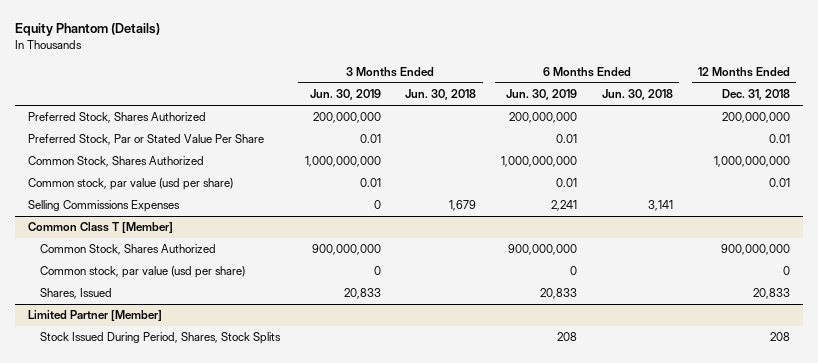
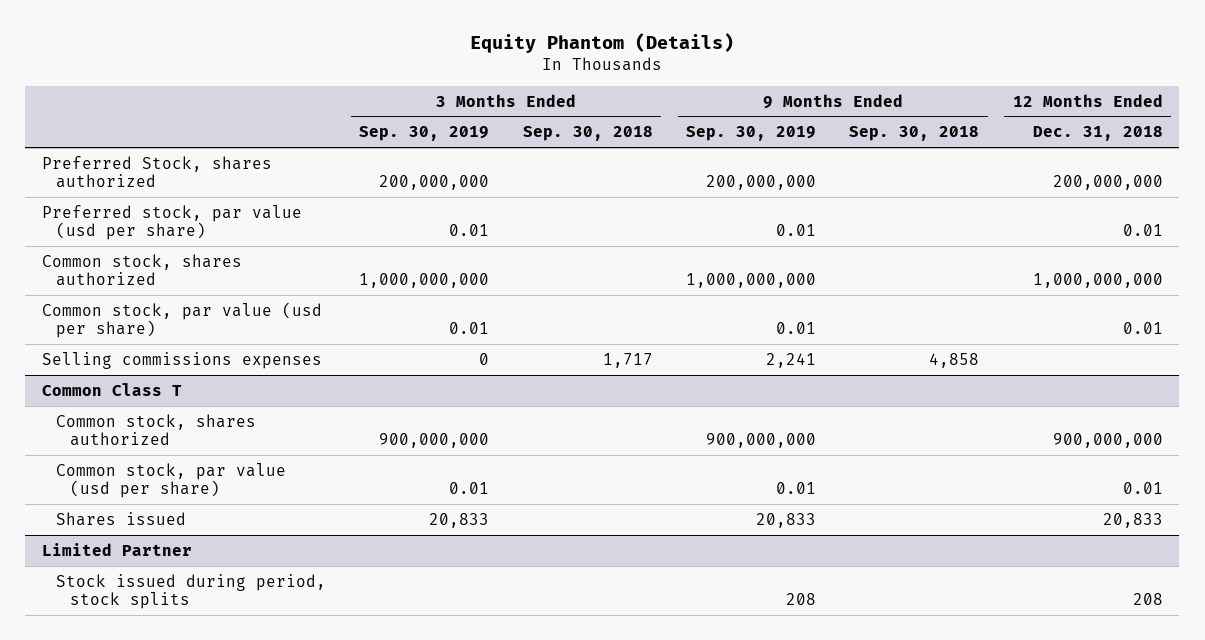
- | 3 Months Ended Jun. 30, 2019 | 3 Months Ended Jun. 30, 2018 | 6 Months Ended Jun. 30, 2019 | 6 Months Ended Jun. 30, 2018 | 12 Months Ended Dec. 31, 2018
+ | 3 Months Ended Sep. 30, 2019 | 3 Months Ended Sep. 30, 2018 | 9 Months Ended Sep. 30, 2019 | 9 Months Ended Sep. 30, 2018 | 12 Months Ended Dec. 31, 2018
- Preferred Stock, Shares Authorized | 200,000,000 | | 200,000,000 | | 200,000,000
- Preferred Stock, Par or Stated Value Per Share | 0.01 | | 0.01 | | 0.01
- Common Stock, Shares Authorized | 1,000,000,000 | | 1,000,000,000 | | 1,000,000,000
+ Preferred Stock, shares authorized | 200,000,000 | | 200,000,000 | | 200,000,000
+ Preferred stock, par value (usd per share) | 0.01 | | 0.01 | | 0.01
+ Common stock, shares authorized | 1,000,000,000 | | 1,000,000,000 | | 1,000,000,000
- Selling Commissions Expenses | 0 | 1,679 | 2,241 | 3,141 |
- Common Class T [Member]
- Common Stock, Shares Authorized | 900,000,000 | | 900,000,000 | | 900,000,000
- Common stock, par value (usd per share) | 0 | | 0 | | 0
- Shares, Issued | 20,833 | | 20,833 | | 20,833
- Limited Partner [Member]
- Stock Issued During Period, Shares, Stock Splits | | | 208 | | 208
+ Selling commissions expenses | 0 | 1,717 | 2,241 | 4,858 |
+ Common Class T
+ Common stock, shares authorized | 900,000,000 | | 900,000,000 | | 900,000,000
+ Common stock, par value (usd per share) | 0.01 | | 0.01 | | 0.01
+ Shares issued | 20,833 | | 20,833 | | 20,833
+ Limited Partner
+ Stock issued during period, stock splits | | | 208 | | 208

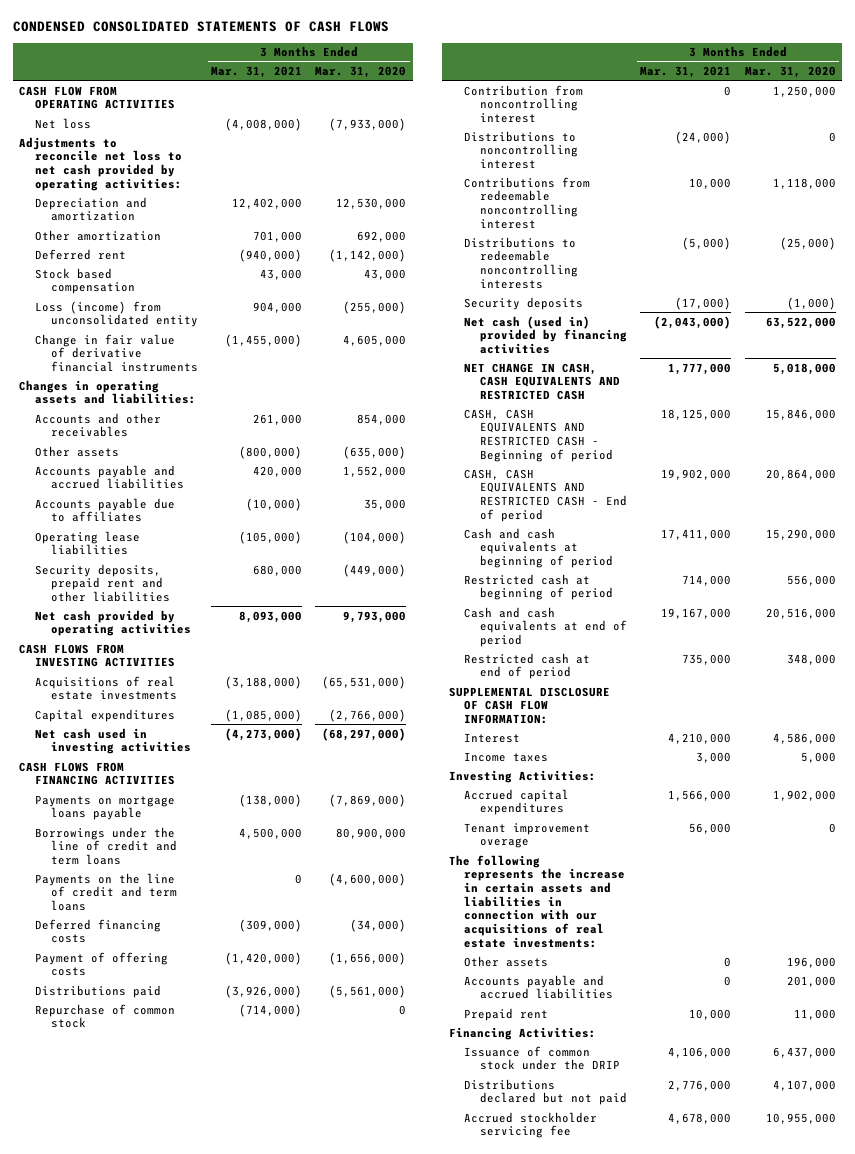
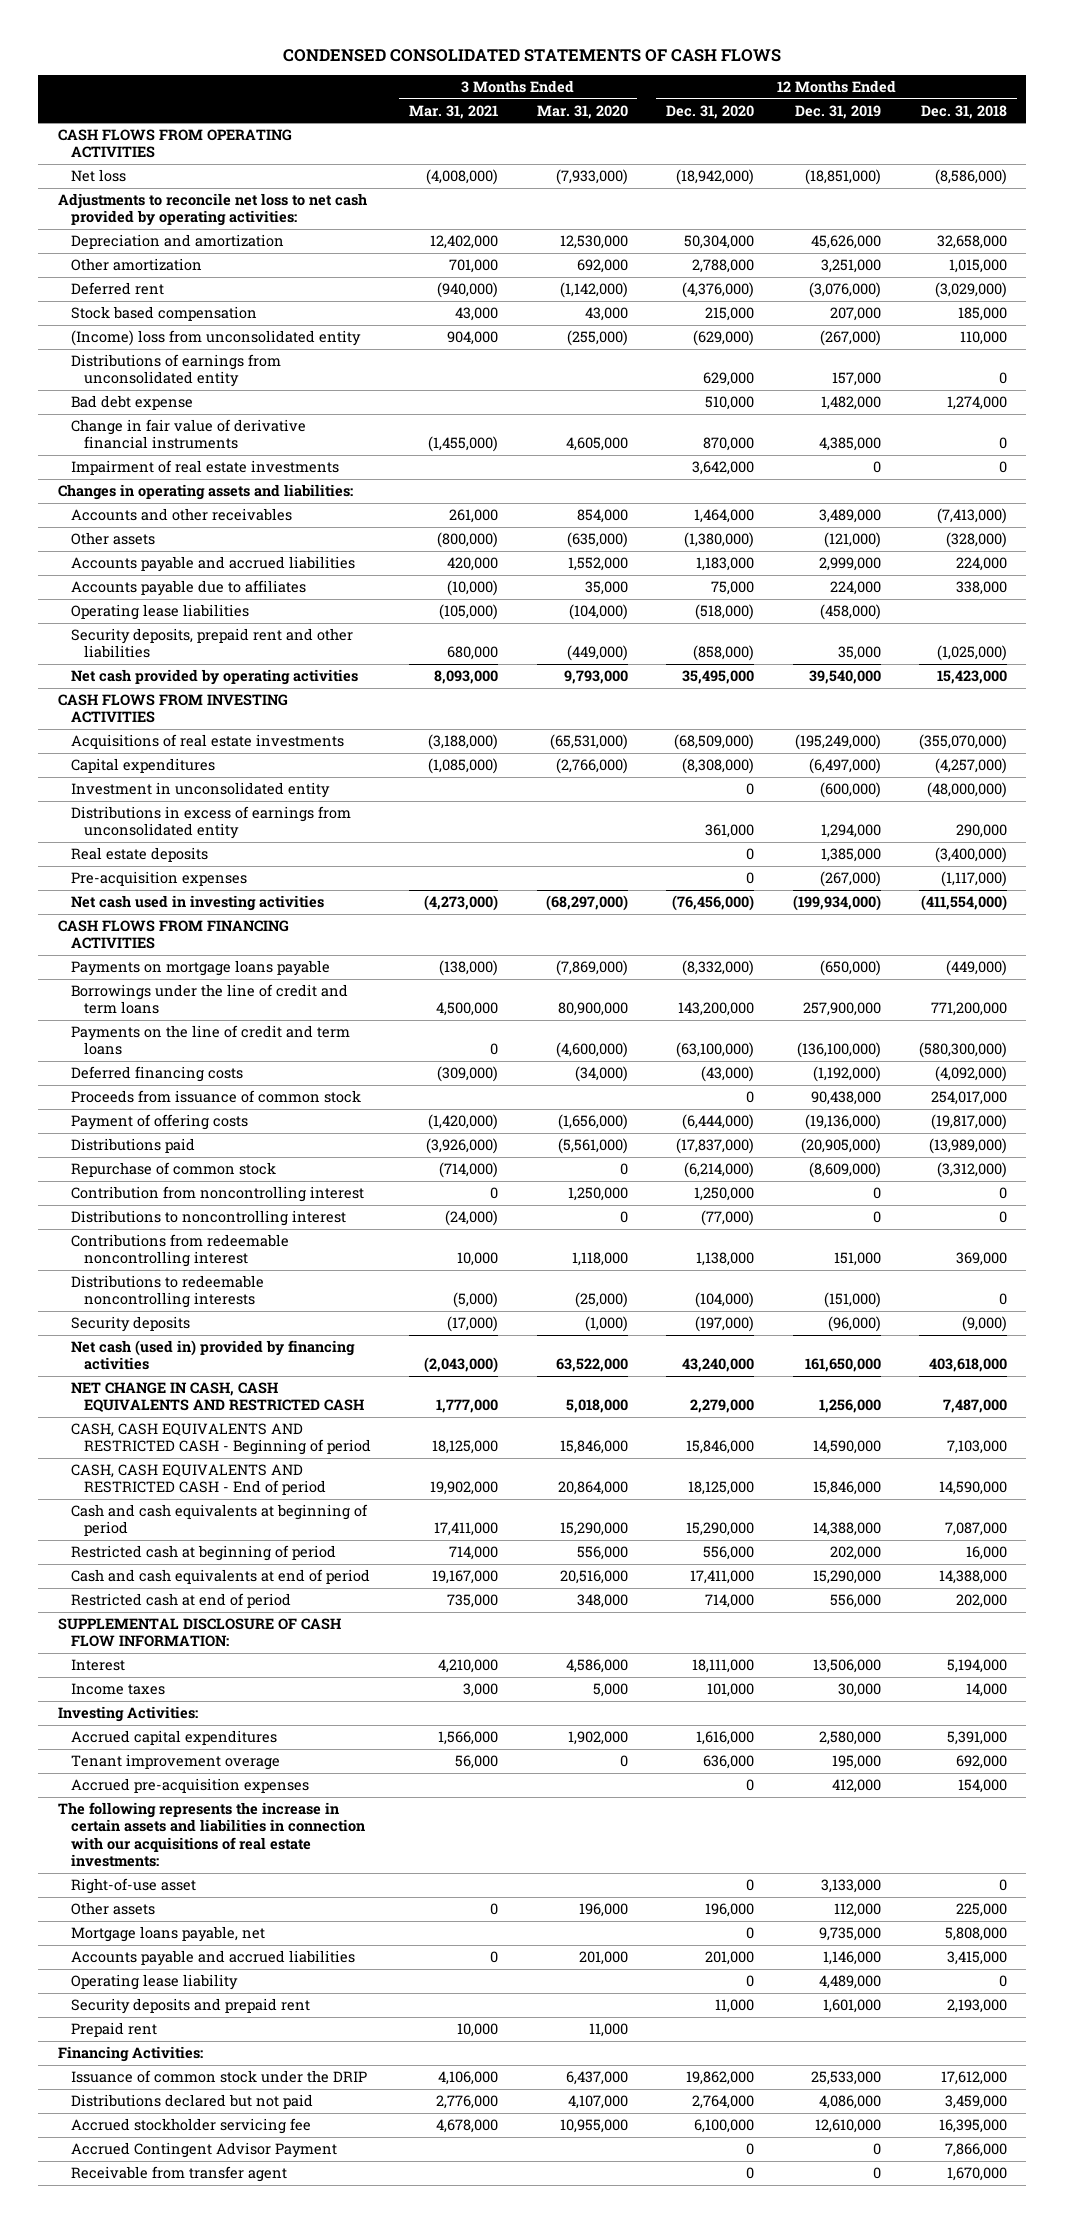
- | 3 Months Ended Mar. 31, 2021 | 3 Months Ended Mar. 31, 2020
+ | 3 Months Ended Mar. 31, 2021 | 3 Months Ended Mar. 31, 2020 | 12 Months Ended Dec. 31, 2020 | 12 Months Ended Dec. 31, 2019 | 12 Months Ended Dec. 31, 2018
- CASH FLOW FROM OPERATING ACTIVITIES
+ CASH FLOWS FROM OPERATING ACTIVITIES
- Loss (income) from unconsolidated entity | 904,000 | (255,000)
+ (Income) loss from unconsolidated entity | 904,000 | (255,000) | (629,000) | (267,000) | 110,000
+ Distributions of earnings from unconsolidated entity | | | 629,000 | 157,000 | 0
+ Bad debt expense | | | 510,000 | 1,482,000 | 1,274,000
+ Impairment of real estate investments | | | 3,642,000 | 0 | 0
+ Investment in unconsolidated entity | | | 0 | (600,000) | (48,000,000)
+ Distributions in excess of earnings from unconsolidated entity | | | 361,000 | 1,294,000 | 290,000
+ Real estate deposits | | | 0 | 1,385,000 | (3,400,000)
+ Pre-acquisition expenses | | | 0 | (267,000) | (1,117,000)
+ Proceeds from issuance of common stock | | | 0 | 90,438,000 | 254,017,000
+ Accrued pre-acquisition expenses | | | 0 | 412,000 | 154,000
+ Right-of-use asset | | | 0 | 3,133,000 | 0
+ Mortgage loans payable, net | | | 0 | 9,735,000 | 5,808,000
+ Operating lease liability | | | 0 | 4,489,000 | 0
+ Security deposits and prepaid rent | | | 11,000 | 1,601,000 | 2,193,000
+ Accrued Contingent Advisor Payment | | | 0 | 0 | 7,866,000
+ Receivable from transfer agent | | | 0 | 0 | 1,670,000

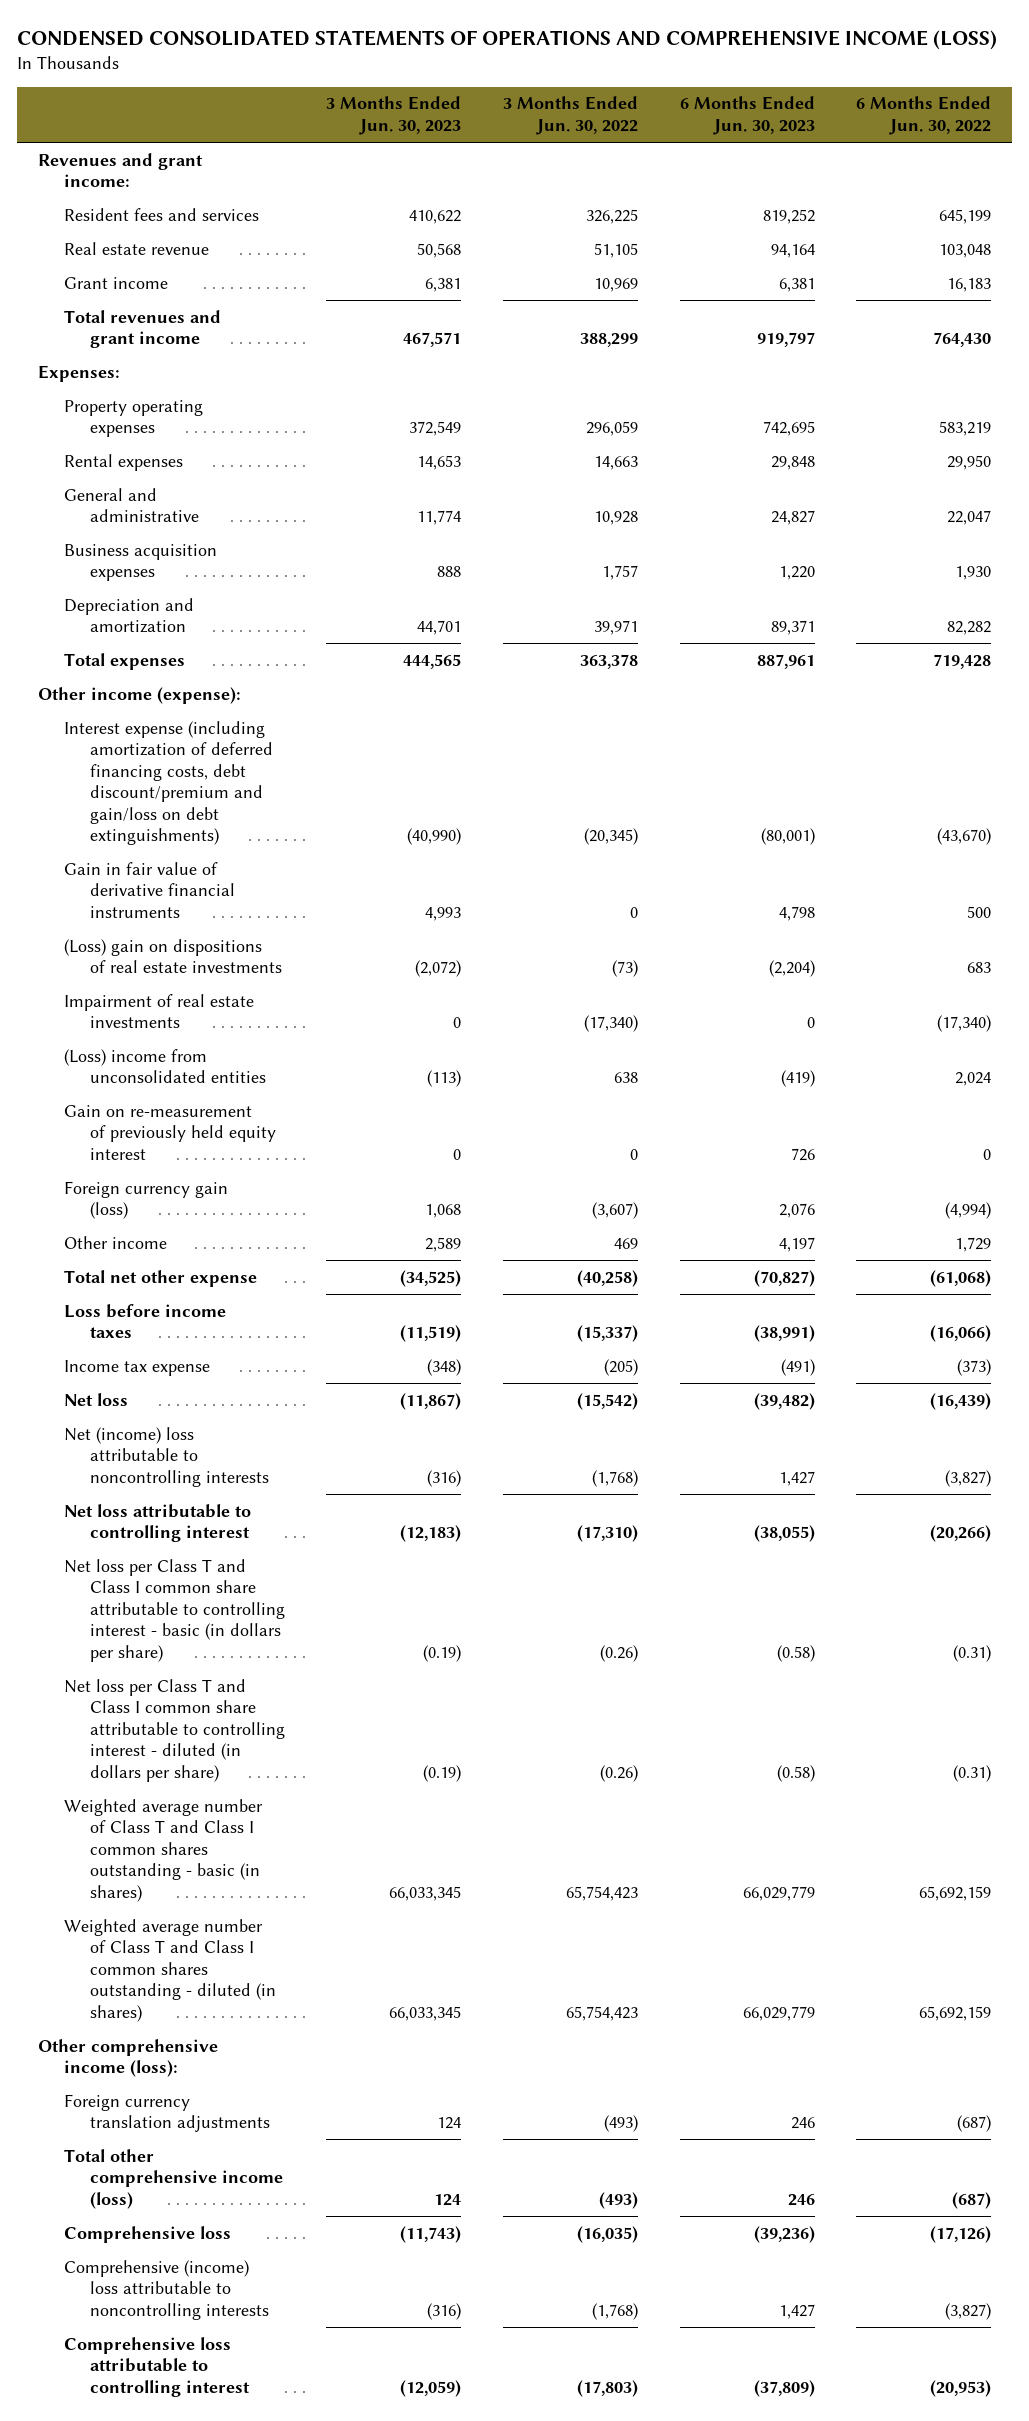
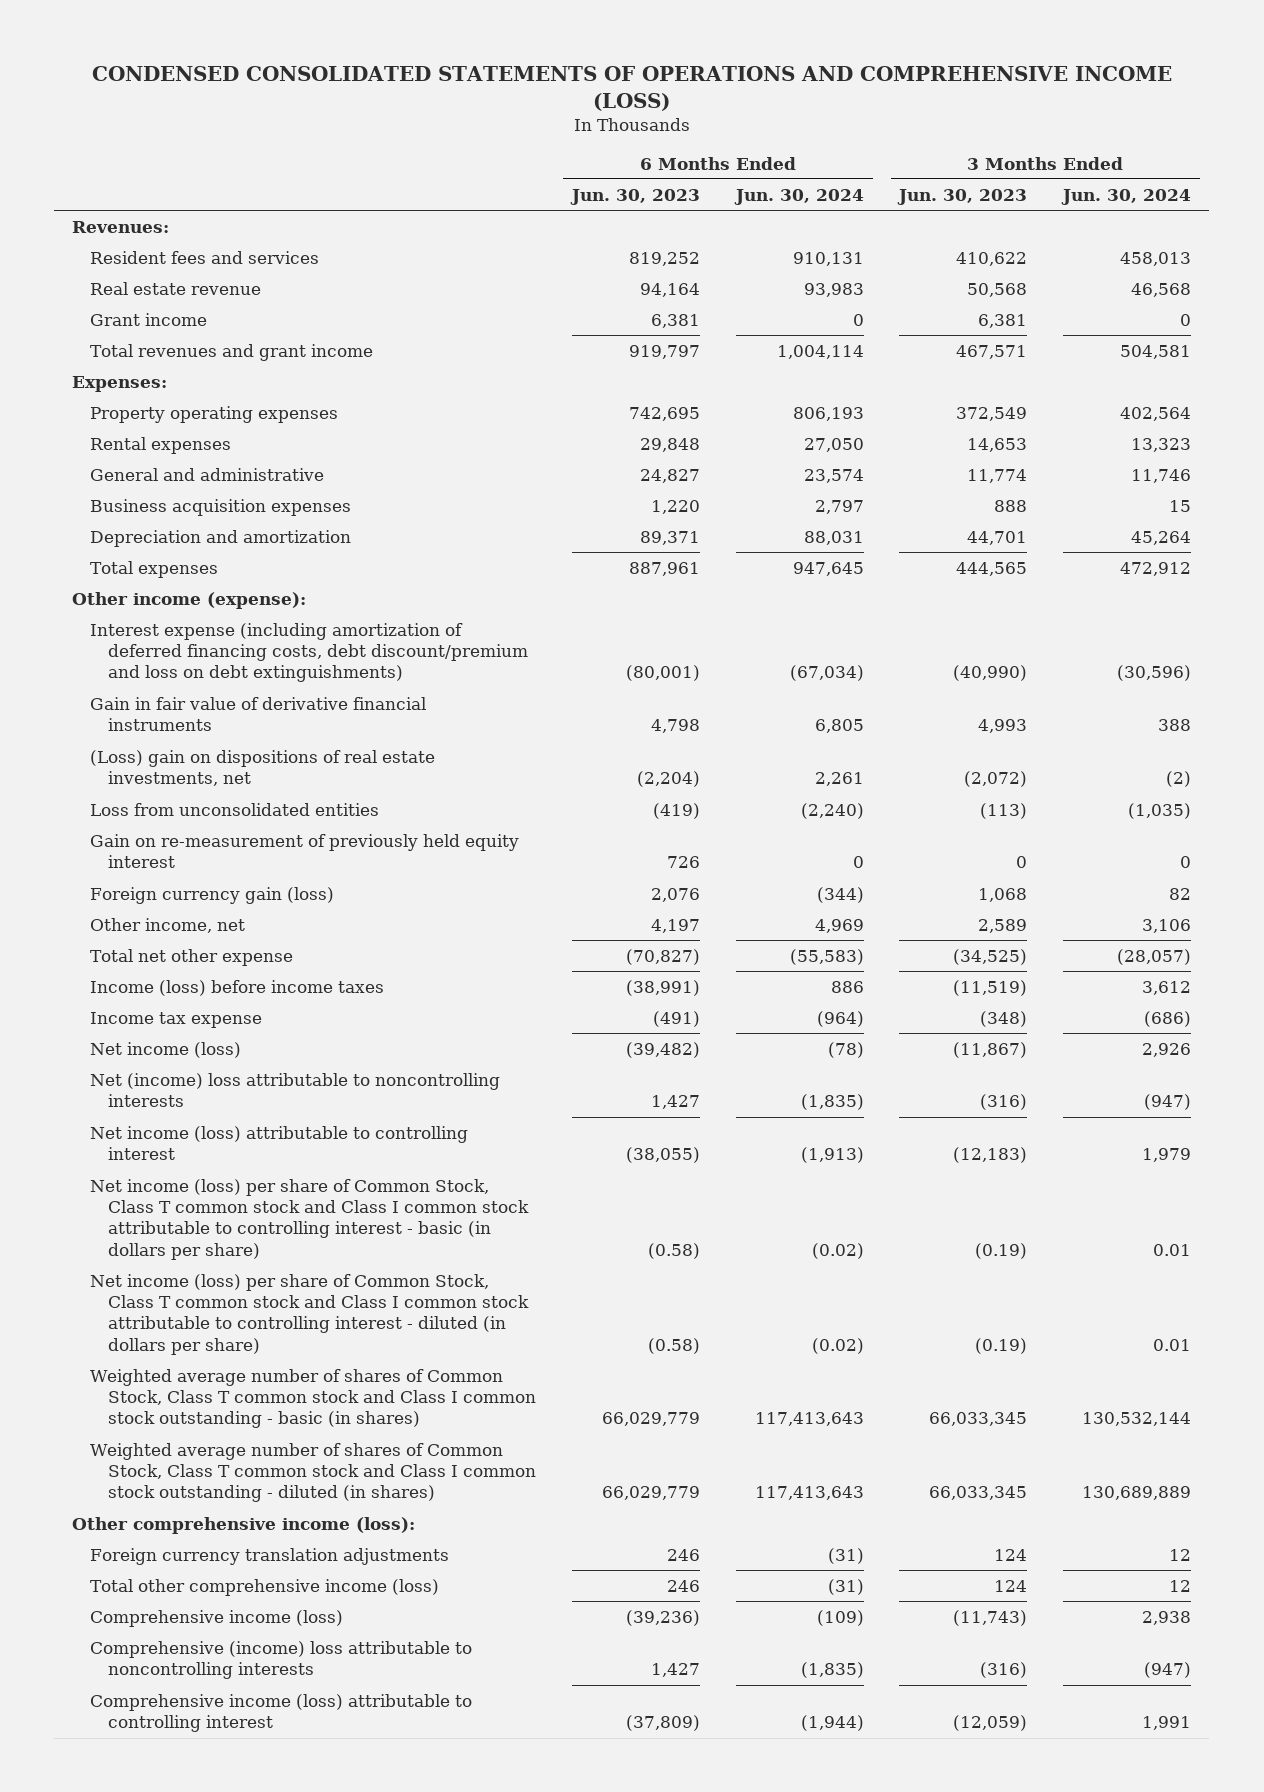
- | 3 Months Ended Jun. 30, 2023 | 3 Months Ended Jun. 30, 2022 | 6 Months Ended Jun. 30, 2023 | 6 Months Ended Jun. 30, 2022
+ | 6 Months Ended Jun. 30, 2023 | 6 Months Ended Jun. 30, 2024 | 3 Months Ended Jun. 30, 2023 | 3 Months Ended Jun. 30, 2024
- Revenues and grant income:
+ Revenues:
- Interest expense (including amortization of deferred financing costs, debt discount/premium and gain/loss on debt extinguishments) | (40,990) | (20,345) | (80,001) | (43,670)
+ Interest expense (including amortization of deferred financing costs, debt discount/premium and loss on debt extinguishments) | (80,001) | (67,034) | (40,990) | (30,596)
- (Loss) gain on dispositions of real estate investments | (2,072) | (73) | (2,204) | 683
- Impairment of real estate investments | 0 | (17,340) | 0 | (17,340)
- (Loss) income from unconsolidated entities | (113) | 638 | (419) | 2,024
+ (Loss) gain on dispositions of real estate investments, net | (2,204) | 2,261 | (2,072) | (2)
+ Loss from unconsolidated entities | (419) | (2,240) | (113) | (1,035)
- Other income | 2,589 | 469 | 4,197 | 1,729
+ Other income, net | 4,197 | 4,969 | 2,589 | 3,106
- Loss before income taxes | (11,519) | (15,337) | (38,991) | (16,066)
+ Income (loss) before income taxes | (38,991) | 886 | (11,519) | 3,612
- Net loss | (11,867) | (15,542) | (39,482) | (16,439)
+ Net income (loss) | (39,482) | (78) | (11,867) | 2,926
- Net loss attributable to controlling interest | (12,183) | (17,310) | (38,055) | (20,266)
- Net loss per Class T and Class I common share attributable to controlling interest - basic (in dollars per share) | (0.19) | (0.26) | (0.58) | (0.31)
- Net loss per Class T and Class I common share attributable to controlling interest - diluted (in dollars per share) | (0.19) | (0.26) | (0.58) | (0.31)
- Weighted average number of Class T and Class I common shares outstanding - basic (in shares) | 66,033,345 | 65,754,423 | 66,029,779 | 65,692,159
- Weighted average number of Class T and Class I common shares outstanding - diluted (in shares) | 66,033,345 | 65,754,423 | 66,029,779 | 65,692,159
+ Net income (loss) attributable to controlling interest | (38,055) | (1,913) | (12,183) | 1,979
+ Net income (loss) per share of Common Stock, Class T common stock and Class I common stock attributable to controlling interest - basic (in dollars per share) | (0.58) | (0.02) | (0.19) | 0.01
+ Net income (loss) per share of Common Stock, Class T common stock and Class I common stock attributable to controlling interest - diluted (in dollars per share) | (0.58) | (0.02) | (0.19) | 0.01
+ Weighted average number of shares of Common Stock, Class T common stock and Class I common stock outstanding - basic (in shares) | 66,029,779 | 117,413,643 | 66,033,345 | 130,532,144
+ Weighted average number of shares of Common Stock, Class T common stock and Class I common stock outstanding - diluted (in shares) | 66,029,779 | 117,413,643 | 66,033,345 | 130,689,889
- Comprehensive loss | (11,743) | (16,035) | (39,236) | (17,126)
+ Comprehensive income (loss) | (39,236) | (109) | (11,743) | 2,938
- Comprehensive loss attributable to controlling interest | (12,059) | (17,803) | (37,809) | (20,953)
+ Comprehensive income (loss) attributable to controlling interest | (37,809) | (1,944) | (12,059) | 1,991

